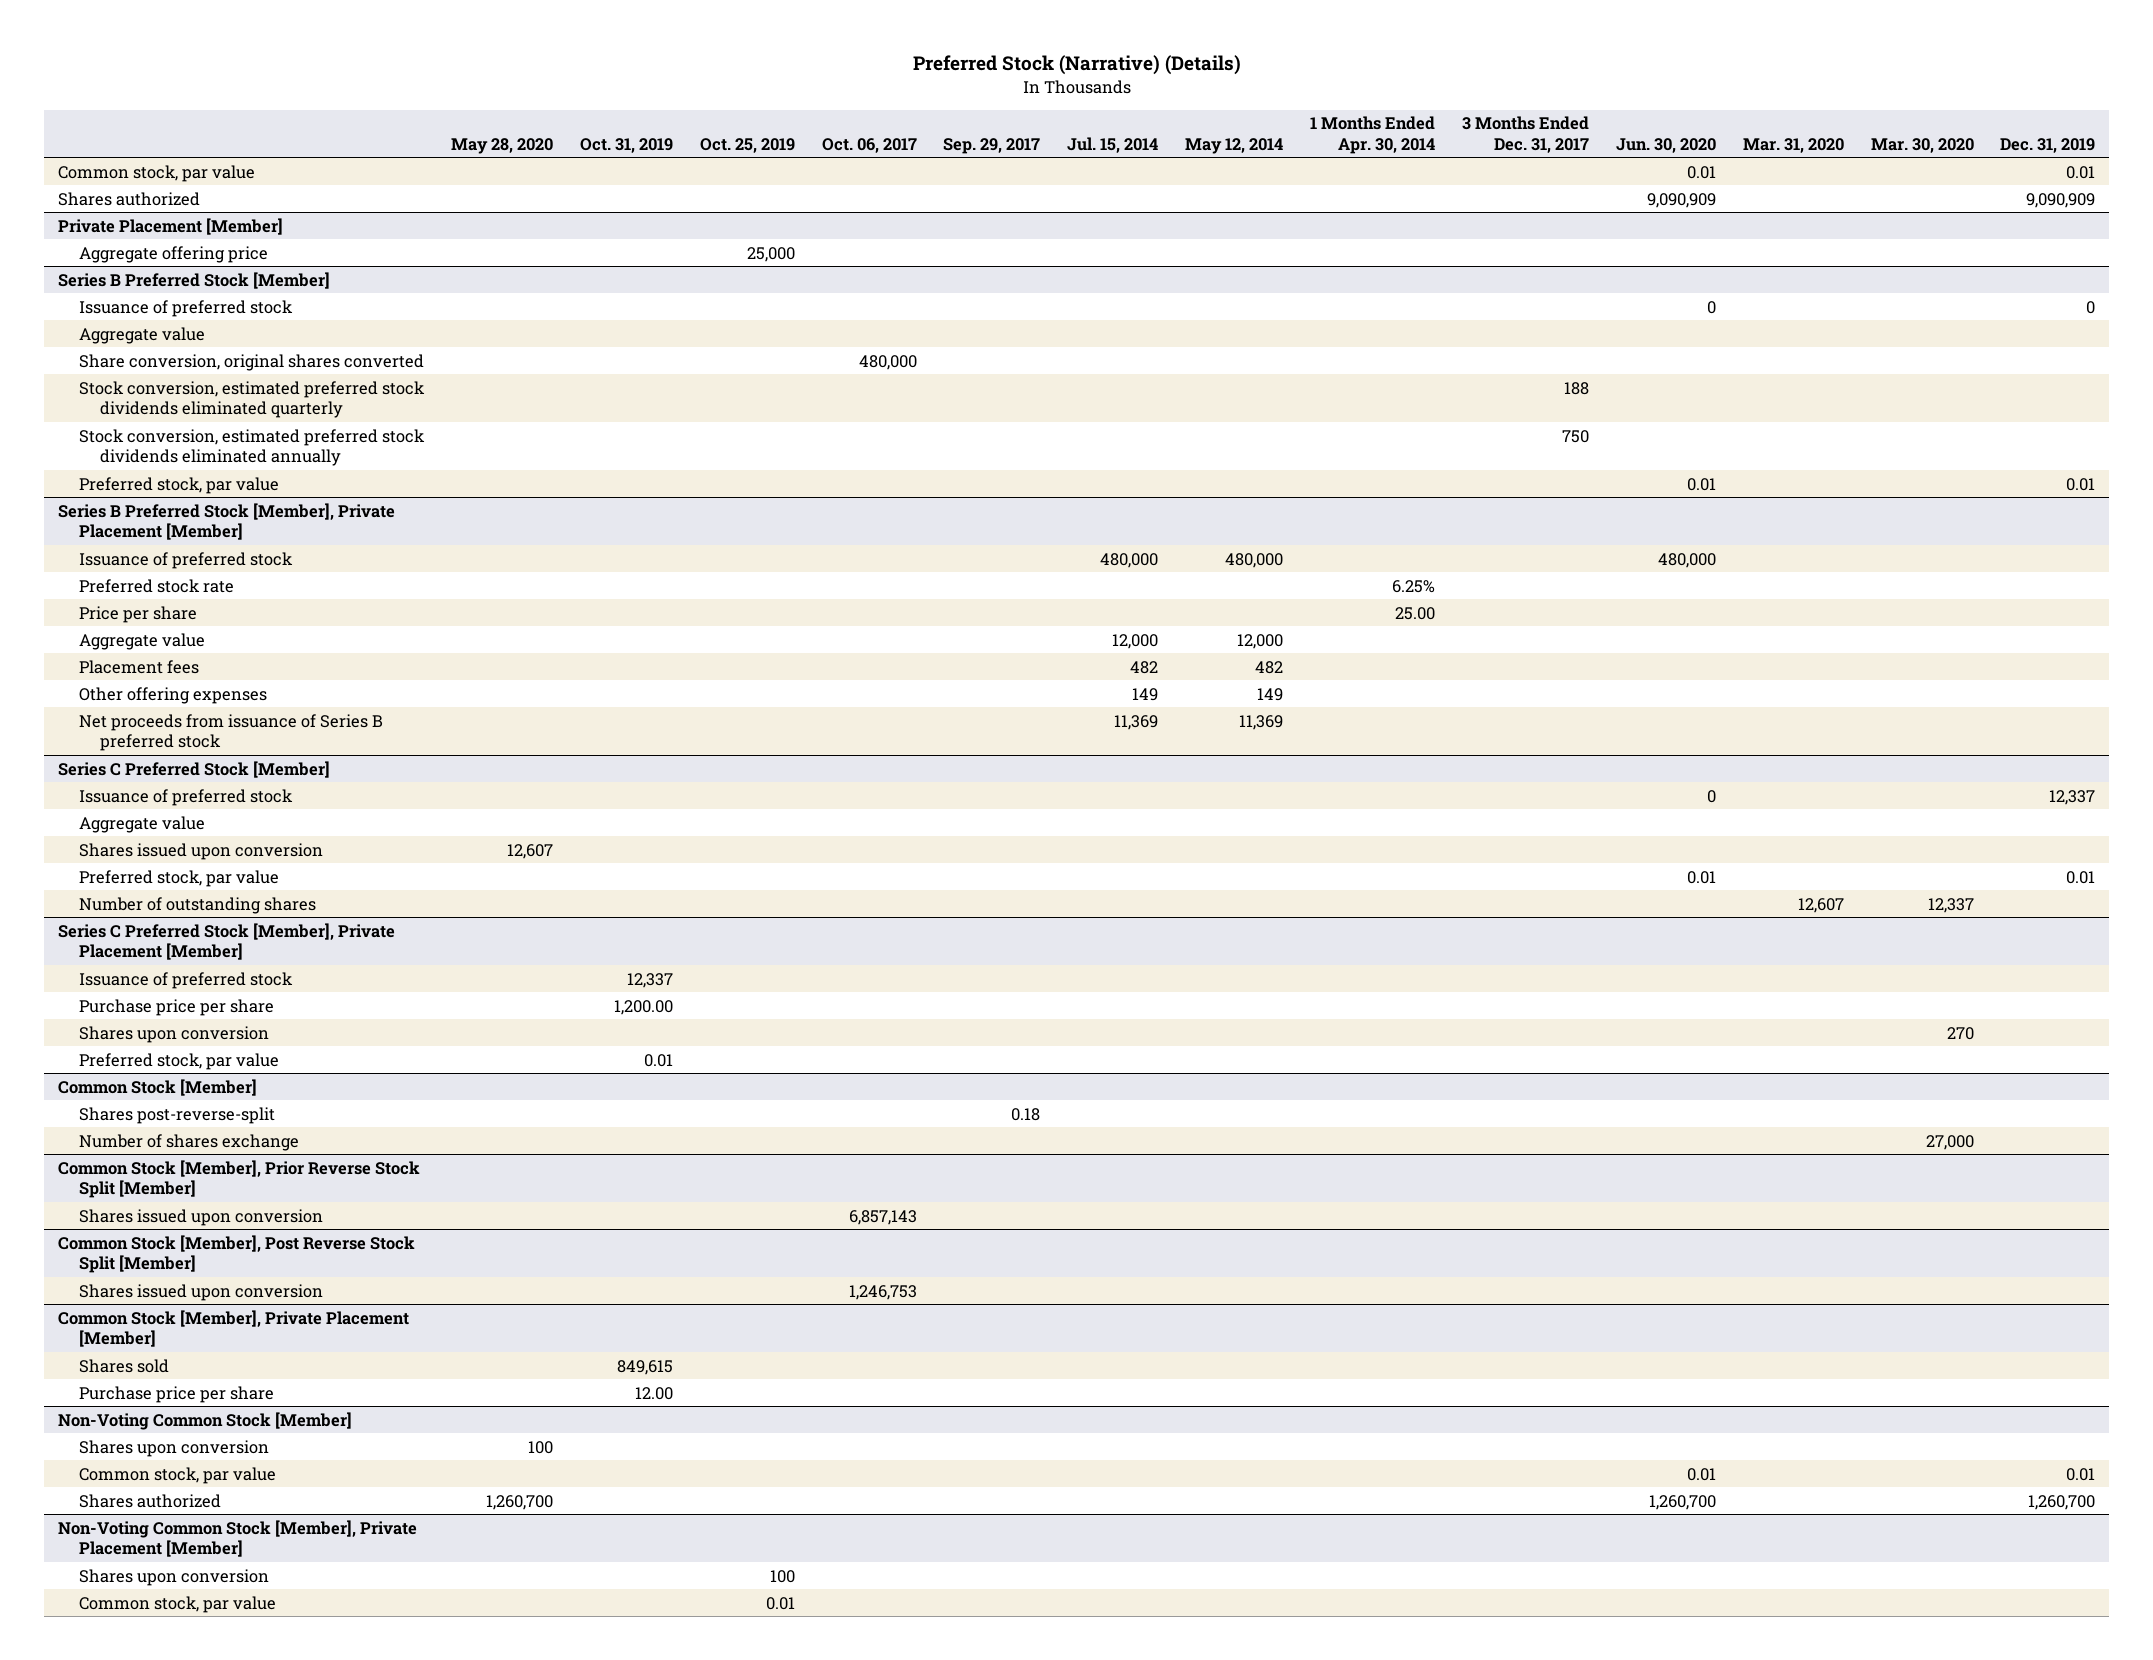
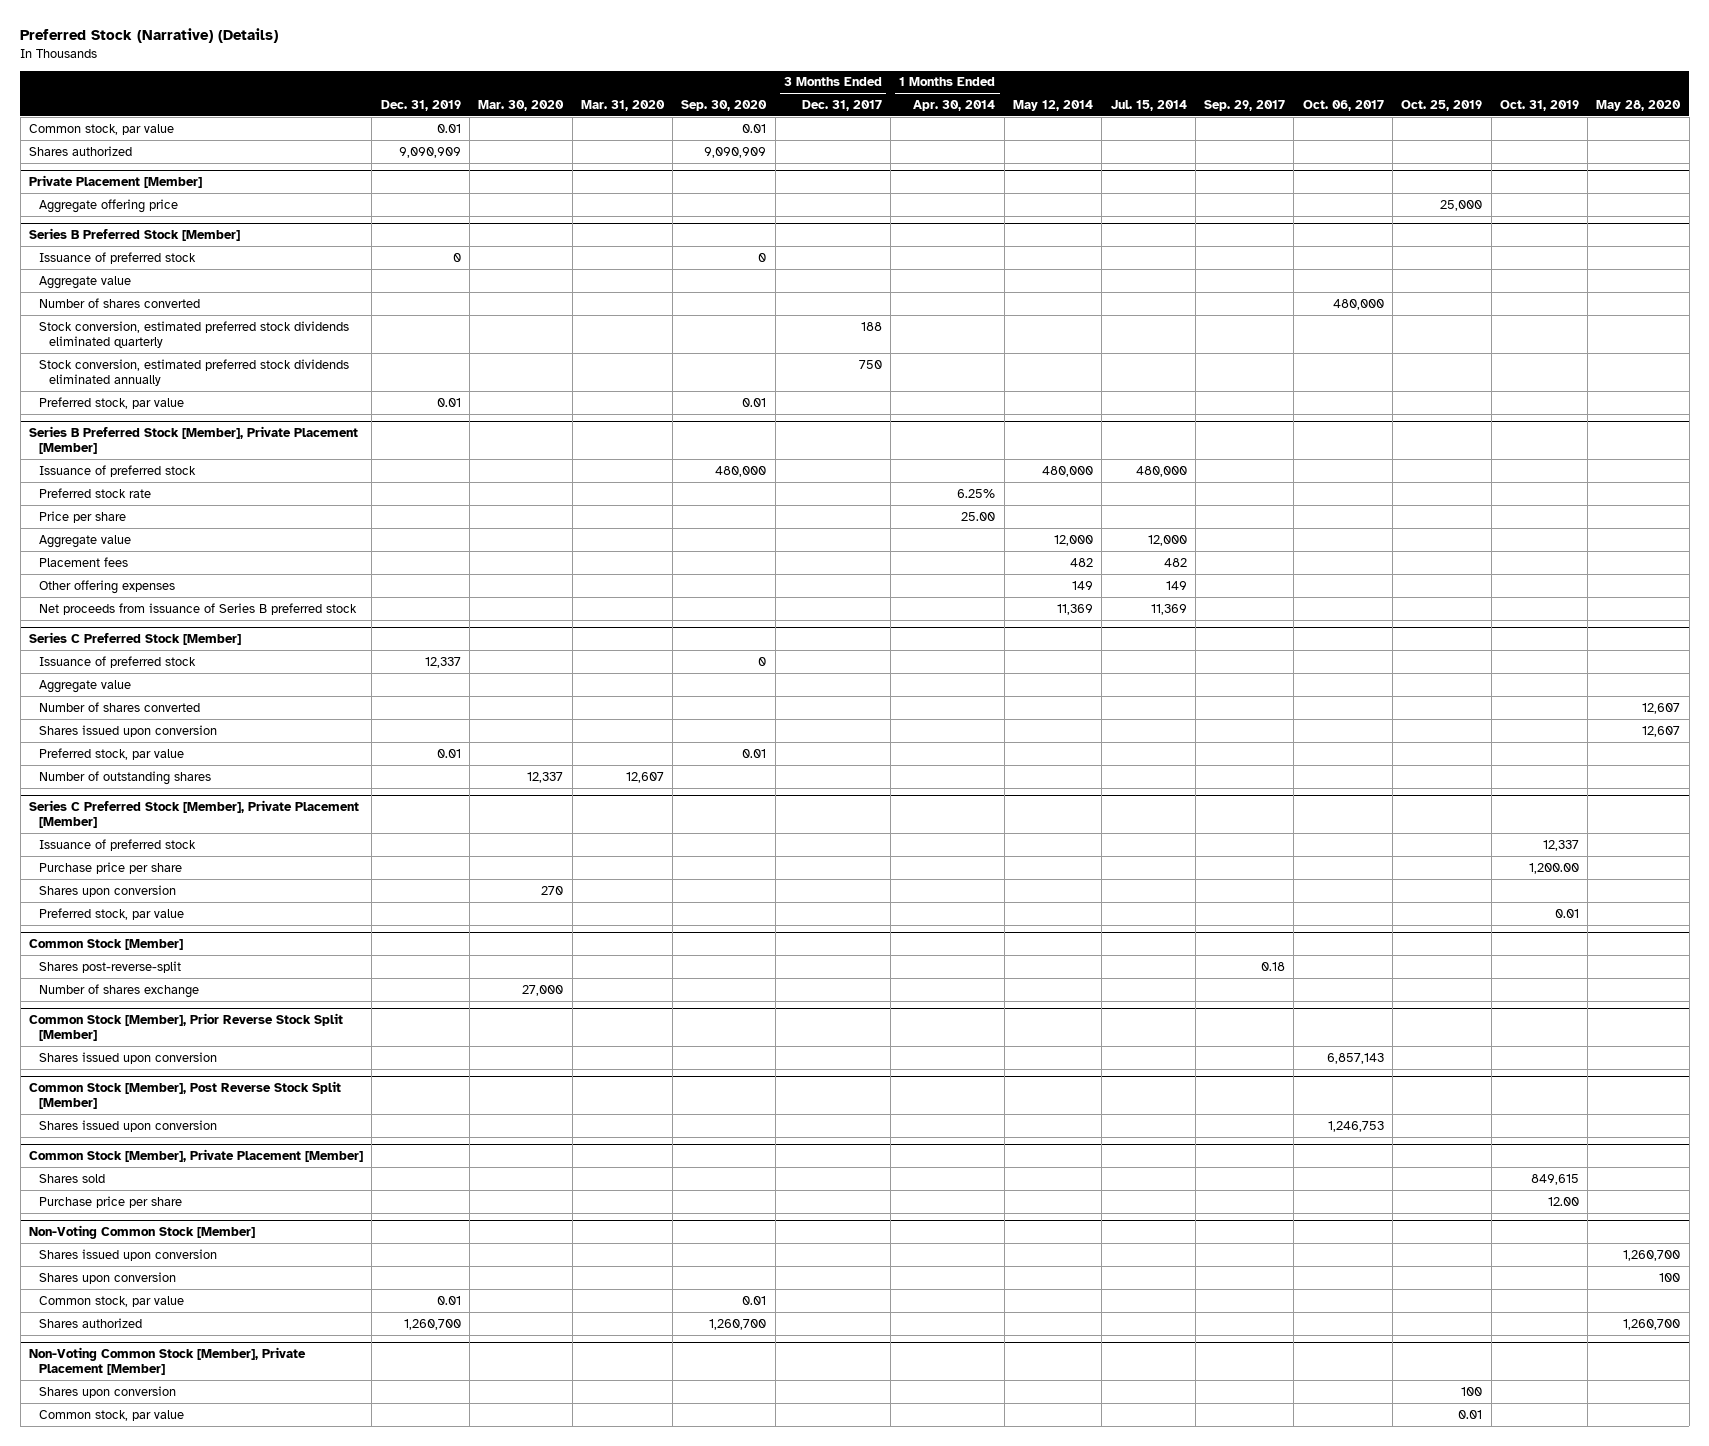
- | May 28, 2020 | Oct. 31, 2019 | Oct. 25, 2019 | Oct. 06, 2017 | Sep. 29, 2017 | Jul. 15, 2014 | May 12, 2014 | 1 Months Ended Apr. 30, 2014 | 3 Months Ended Dec. 31, 2017 | Jun. 30, 2020 | Mar. 31, 2020 | Mar. 30, 2020 | Dec. 31, 2019
+ | Dec. 31, 2019 | Mar. 30, 2020 | Mar. 31, 2020 | Sep. 30, 2020 | 3 Months Ended Dec. 31, 2017 | 1 Months Ended Apr. 30, 2014 | May 12, 2014 | Jul. 15, 2014 | Sep. 29, 2017 | Oct. 06, 2017 | Oct. 25, 2019 | Oct. 31, 2019 | May 28, 2020
@ Series B Preferred Stock [Member]
- Share conversion, original shares converted | | | | 480,000 | | | | | | | | |
+ Number of shares converted | | | | | | | | | | 480,000 | | |
@ Series C Preferred Stock [Member]
+ Number of shares converted | | | | | | | | | | | | | 12,607
@ Non-Voting Common Stock [Member]
+ Shares issued upon conversion | | | | | | | | | | | | | 1,260,700

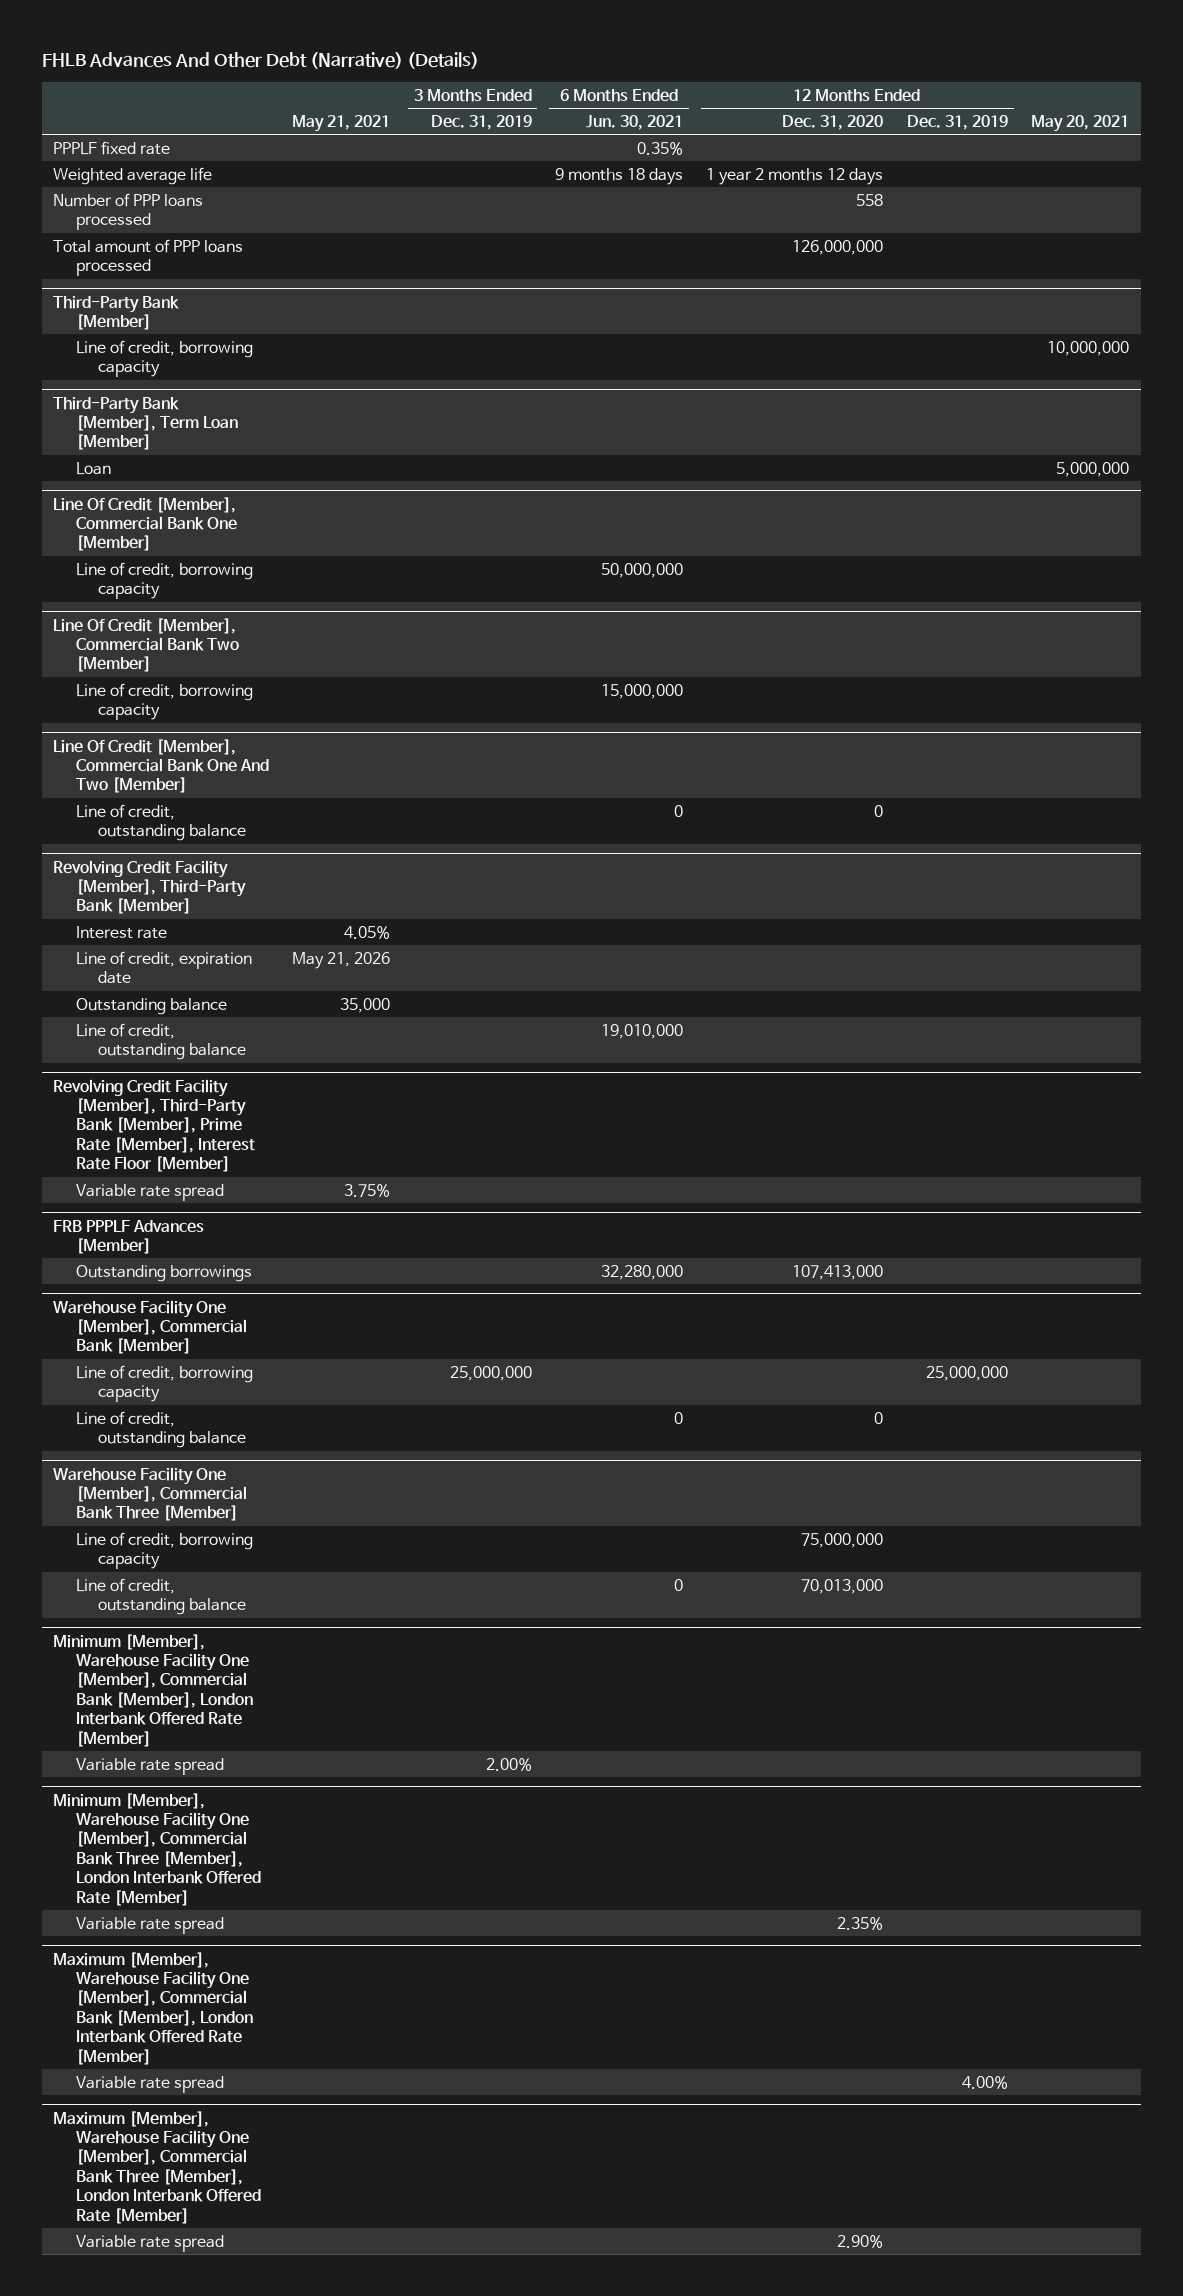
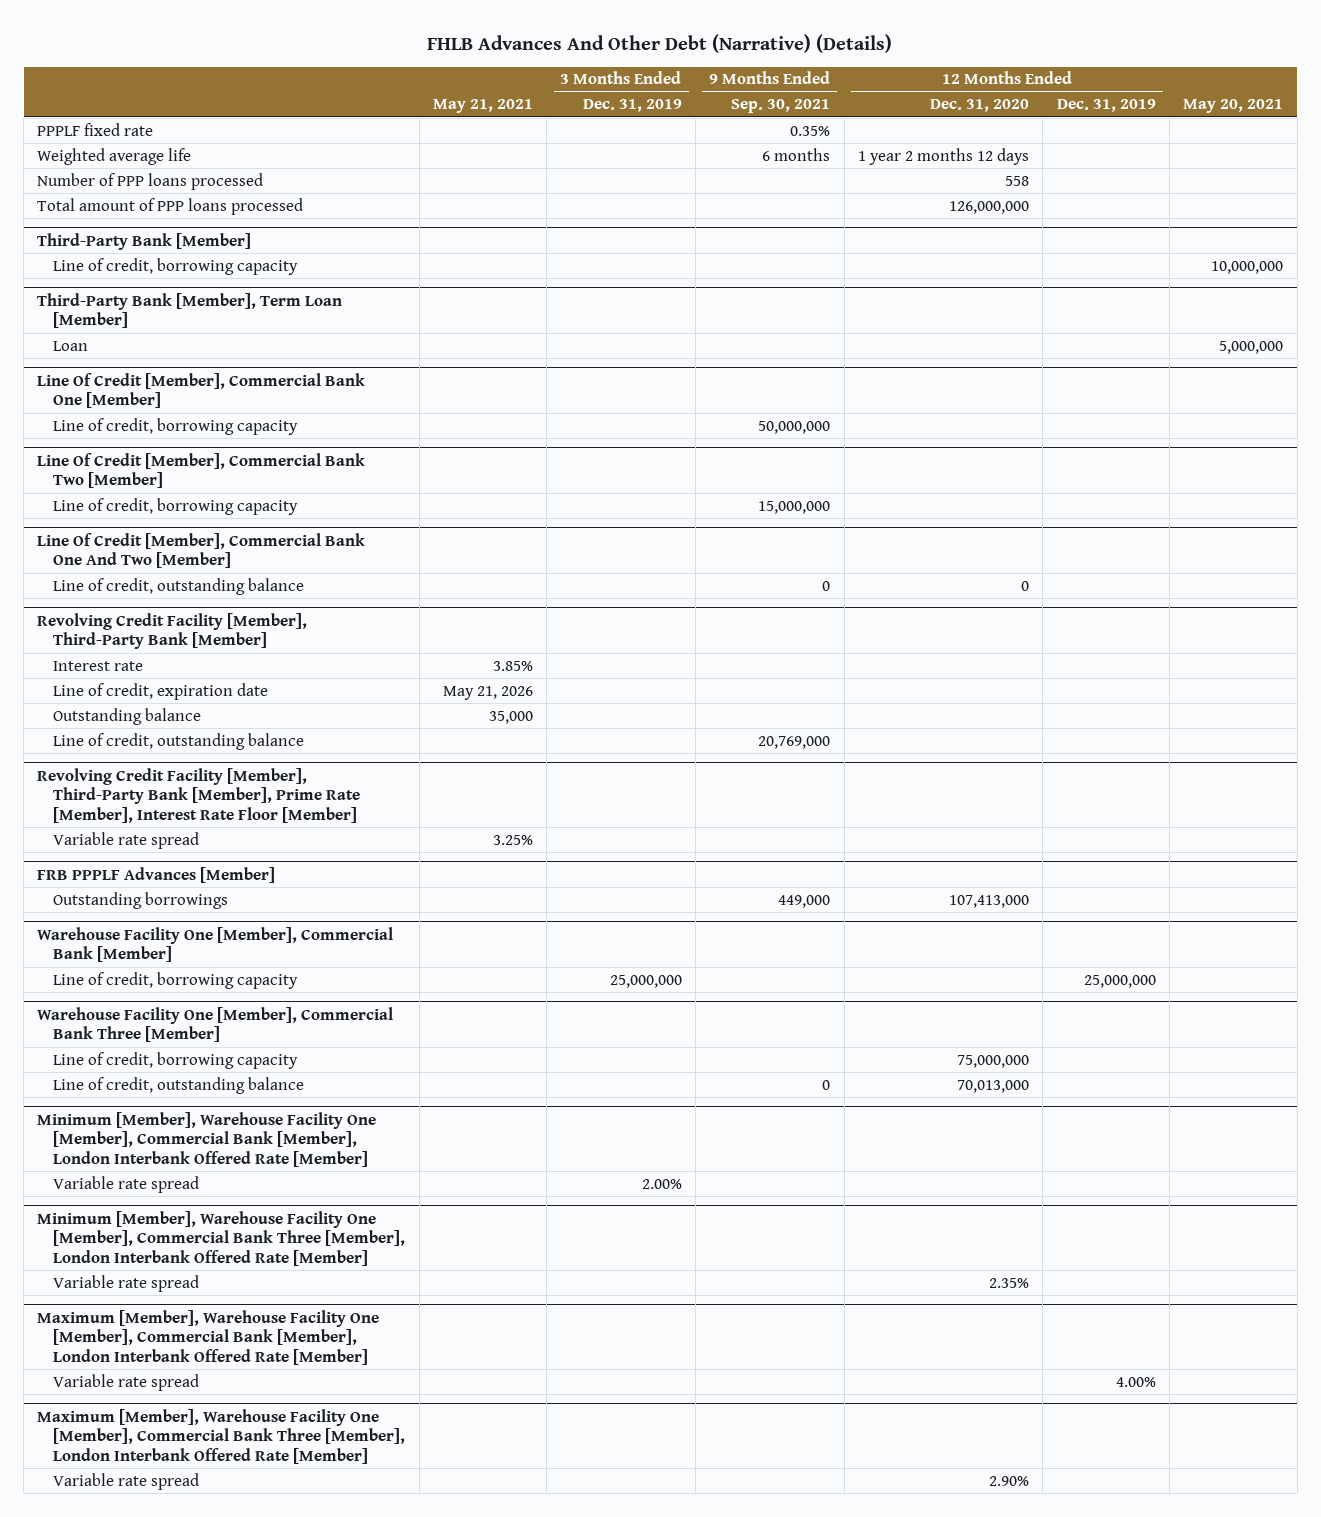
- | May 21, 2021 | 3 Months Ended Dec. 31, 2019 | 6 Months Ended Jun. 30, 2021 | 12 Months Ended Dec. 31, 2020 | 12 Months Ended Dec. 31, 2019 | May 20, 2021
+ | May 21, 2021 | 3 Months Ended Dec. 31, 2019 | 9 Months Ended Sep. 30, 2021 | 12 Months Ended Dec. 31, 2020 | 12 Months Ended Dec. 31, 2019 | May 20, 2021
@ Revolving Credit Facility [Member], Third-Party Bank [Member]
- Interest rate | 4.05% | | | | |
+ Interest rate | 3.85% | | | | |
@ Revolving Credit Facility [Member], Third-Party Bank [Member], Prime Rate [Member], Interest Rate Floor [Member]
- Variable rate spread | 3.75% | | | | |
+ Variable rate spread | 3.25% | | | | |
@ Warehouse Facility One [Member], Commercial Bank [Member]
- Line of credit, outstanding balance | | | 0 | 0 | |

